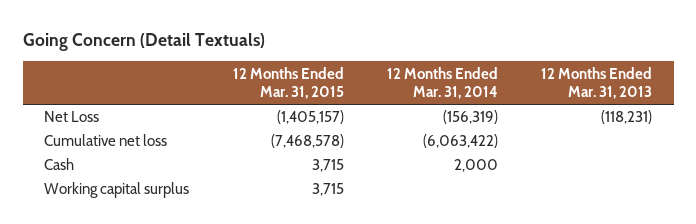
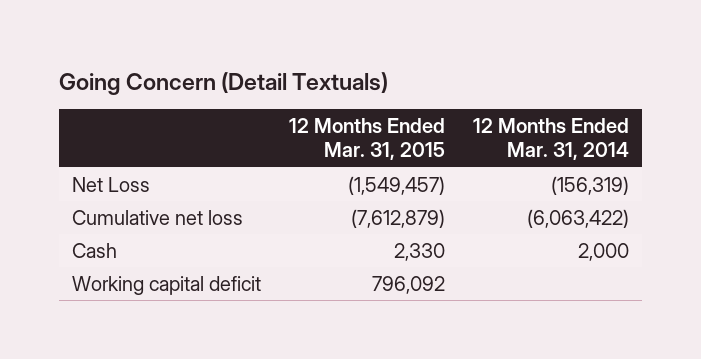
- | 12 Months Ended Mar. 31, 2015 | 12 Months Ended Mar. 31, 2014 | 12 Months Ended Mar. 31, 2013
+ | 12 Months Ended Mar. 31, 2015 | 12 Months Ended Mar. 31, 2014
- Net Loss | (1,405,157) | (156,319) | (118,231)
- Cumulative net loss | (7,468,578) | (6,063,422) |
- Cash | 3,715 | 2,000 |
- Working capital surplus | 3,715 | |
+ Net Loss | (1,549,457) | (156,319)
+ Cumulative net loss | (7,612,879) | (6,063,422)
+ Cash | 2,330 | 2,000
+ Working capital deficit | 796,092 |

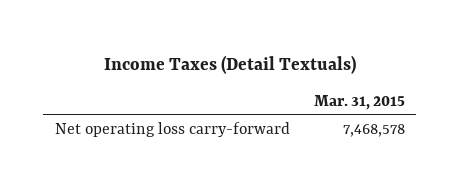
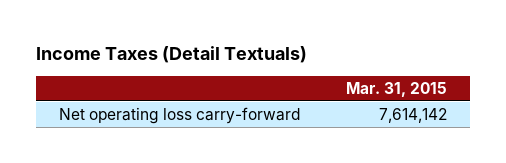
- Net operating loss carry-forward | 7,468,578
+ Net operating loss carry-forward | 7,614,142

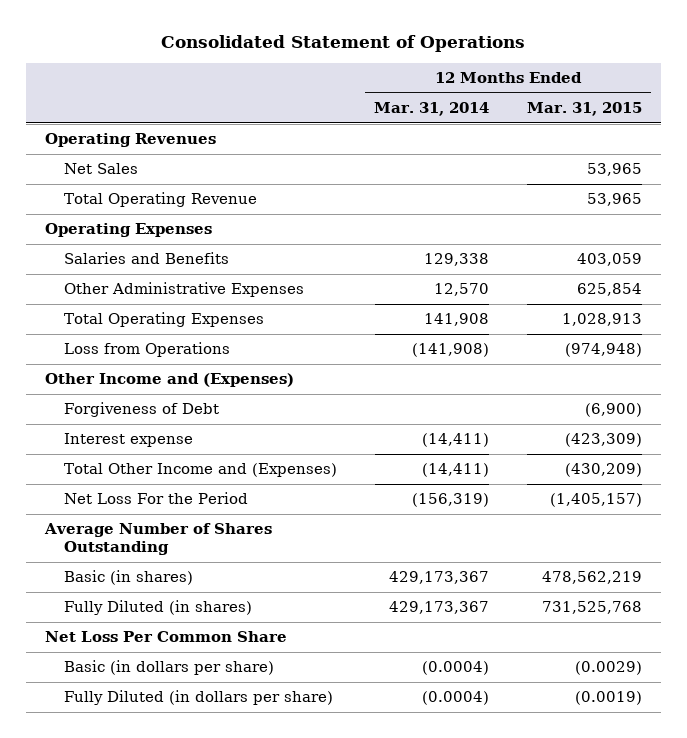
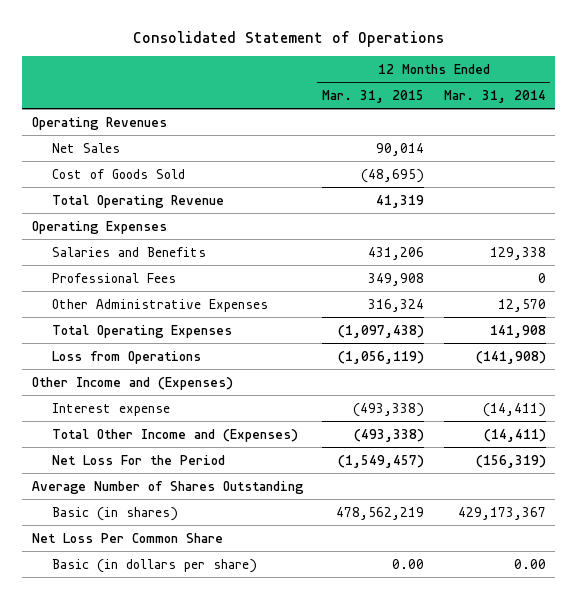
- | 12 Months Ended Mar. 31, 2014 | 12 Months Ended Mar. 31, 2015
+ | 12 Months Ended Mar. 31, 2015 | 12 Months Ended Mar. 31, 2014
- Net Sales | | 53,965
- Total Operating Revenue | | 53,965
+ Net Sales | 90,014 |
+ Cost of Goods Sold | (48,695) |
+ Total Operating Revenue | 41,319 |
- Salaries and Benefits | 129,338 | 403,059
- Other Administrative Expenses | 12,570 | 625,854
- Total Operating Expenses | 141,908 | 1,028,913
- Loss from Operations | (141,908) | (974,948)
+ Salaries and Benefits | 431,206 | 129,338
+ Professional Fees | 349,908 | 0
+ Other Administrative Expenses | 316,324 | 12,570
+ Total Operating Expenses | (1,097,438) | 141,908
+ Loss from Operations | (1,056,119) | (141,908)
- Forgiveness of Debt | | (6,900)
- Interest expense | (14,411) | (423,309)
- Total Other Income and (Expenses) | (14,411) | (430,209)
- Net Loss For the Period | (156,319) | (1,405,157)
+ Interest expense | (493,338) | (14,411)
+ Total Other Income and (Expenses) | (493,338) | (14,411)
+ Net Loss For the Period | (1,549,457) | (156,319)
- Fully Diluted (in shares) | 429,173,367 | 731,525,768
- Basic (in dollars per share) | (0.0004) | (0.0029)
- Fully Diluted (in dollars per share) | (0.0004) | (0.0019)
+ Basic (in dollars per share) | 0.00 | 0.00

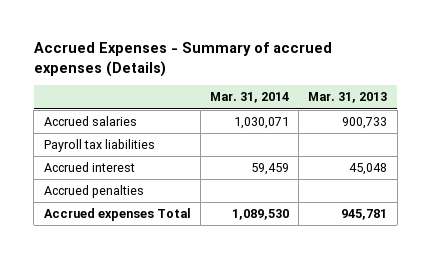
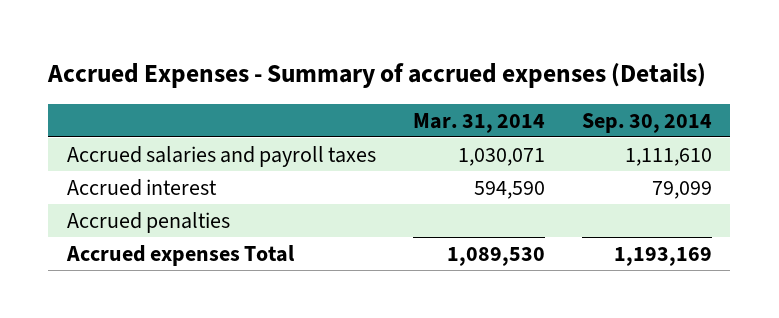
- | Mar. 31, 2014 | Mar. 31, 2013
+ | Mar. 31, 2014 | Sep. 30, 2014
- Accrued salaries | 1,030,071 | 900,733
- Payroll tax liabilities
- Accrued interest | 59,459 | 45,048
+ Accrued salaries and payroll taxes | 1,030,071 | 1,111,610
+ Accrued interest | 594,590 | 79,099

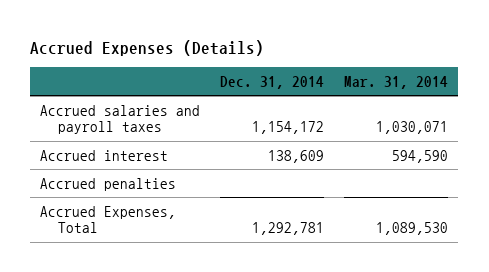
- Accrued Expenses - Summary of accrued expenses (Details)
+ Accrued Expenses (Details)
- | Mar. 31, 2014 | Sep. 30, 2014
+ | Dec. 31, 2014 | Mar. 31, 2014
- Accrued expenses Total | 1,089,530 | 1,193,169
+ Accrued Expenses, Total | 1,292,781 | 1,089,530

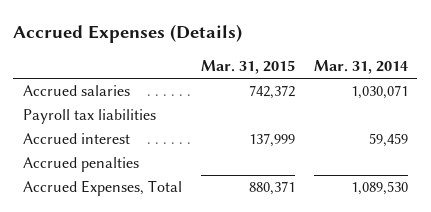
- | Dec. 31, 2014 | Mar. 31, 2014
+ | Mar. 31, 2015 | Mar. 31, 2014
- Accrued salaries and payroll taxes | 1,154,172 | 1,030,071
- Accrued interest | 138,609 | 594,590
+ Accrued salaries | 742,372 | 1,030,071
+ Payroll tax liabilities
+ Accrued interest | 137,999 | 59,459

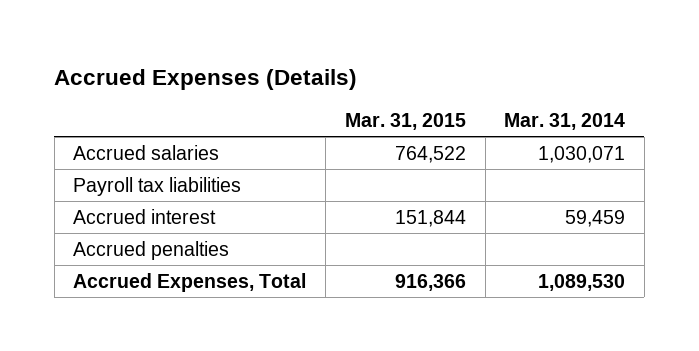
- Accrued salaries | 742,372 | 1,030,071
+ Accrued salaries | 764,522 | 1,030,071
- Accrued interest | 137,999 | 59,459
+ Accrued interest | 151,844 | 59,459
- Accrued Expenses, Total | 880,371 | 1,089,530
+ Accrued Expenses, Total | 916,366 | 1,089,530

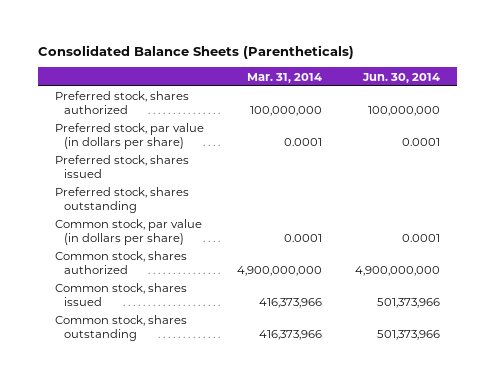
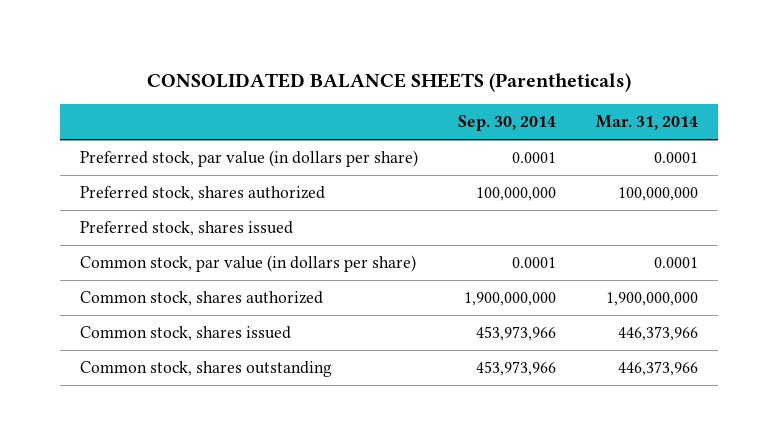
- Consolidated Balance Sheets (Parentheticals)
+ CONSOLIDATED BALANCE SHEETS (Parentheticals)
- | Mar. 31, 2014 | Jun. 30, 2014
+ | Sep. 30, 2014 | Mar. 31, 2014
moved down: Preferred stock, shares authorized | 100,000,000 | 100,000,000
- Preferred stock, shares outstanding
- Common stock, shares authorized | 4,900,000,000 | 4,900,000,000
- Common stock, shares issued | 416,373,966 | 501,373,966
- Common stock, shares outstanding | 416,373,966 | 501,373,966
+ Common stock, shares authorized | 1,900,000,000 | 1,900,000,000
+ Common stock, shares issued | 453,973,966 | 446,373,966
+ Common stock, shares outstanding | 453,973,966 | 446,373,966

